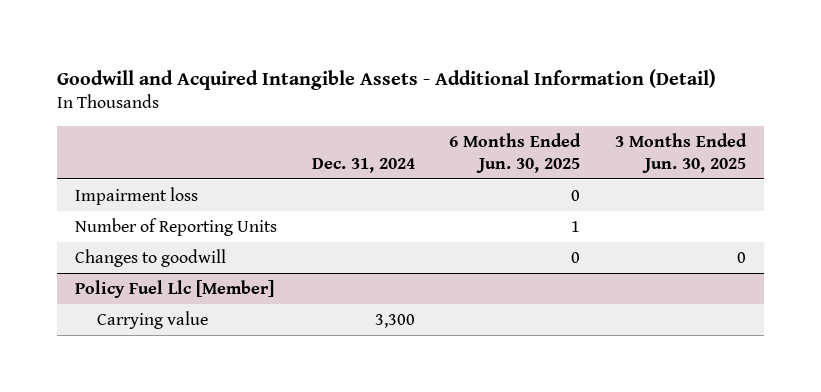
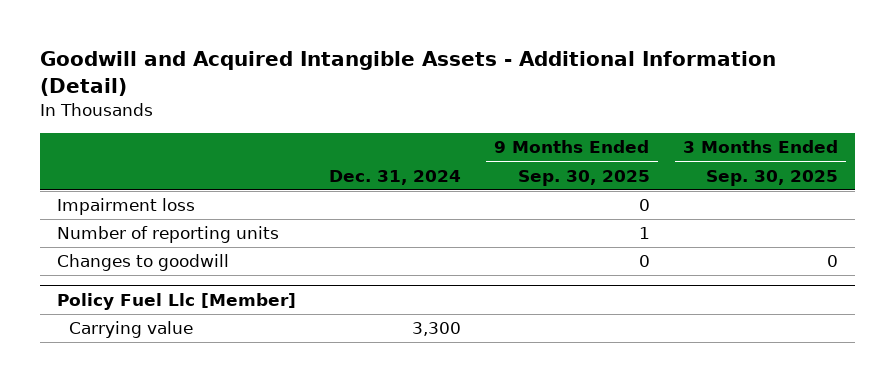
- | Dec. 31, 2024 | 6 Months Ended Jun. 30, 2025 | 3 Months Ended Jun. 30, 2025
+ | Dec. 31, 2024 | 9 Months Ended Sep. 30, 2025 | 3 Months Ended Sep. 30, 2025
- Number of Reporting Units | | 1 |
+ Number of reporting units | | 1 |

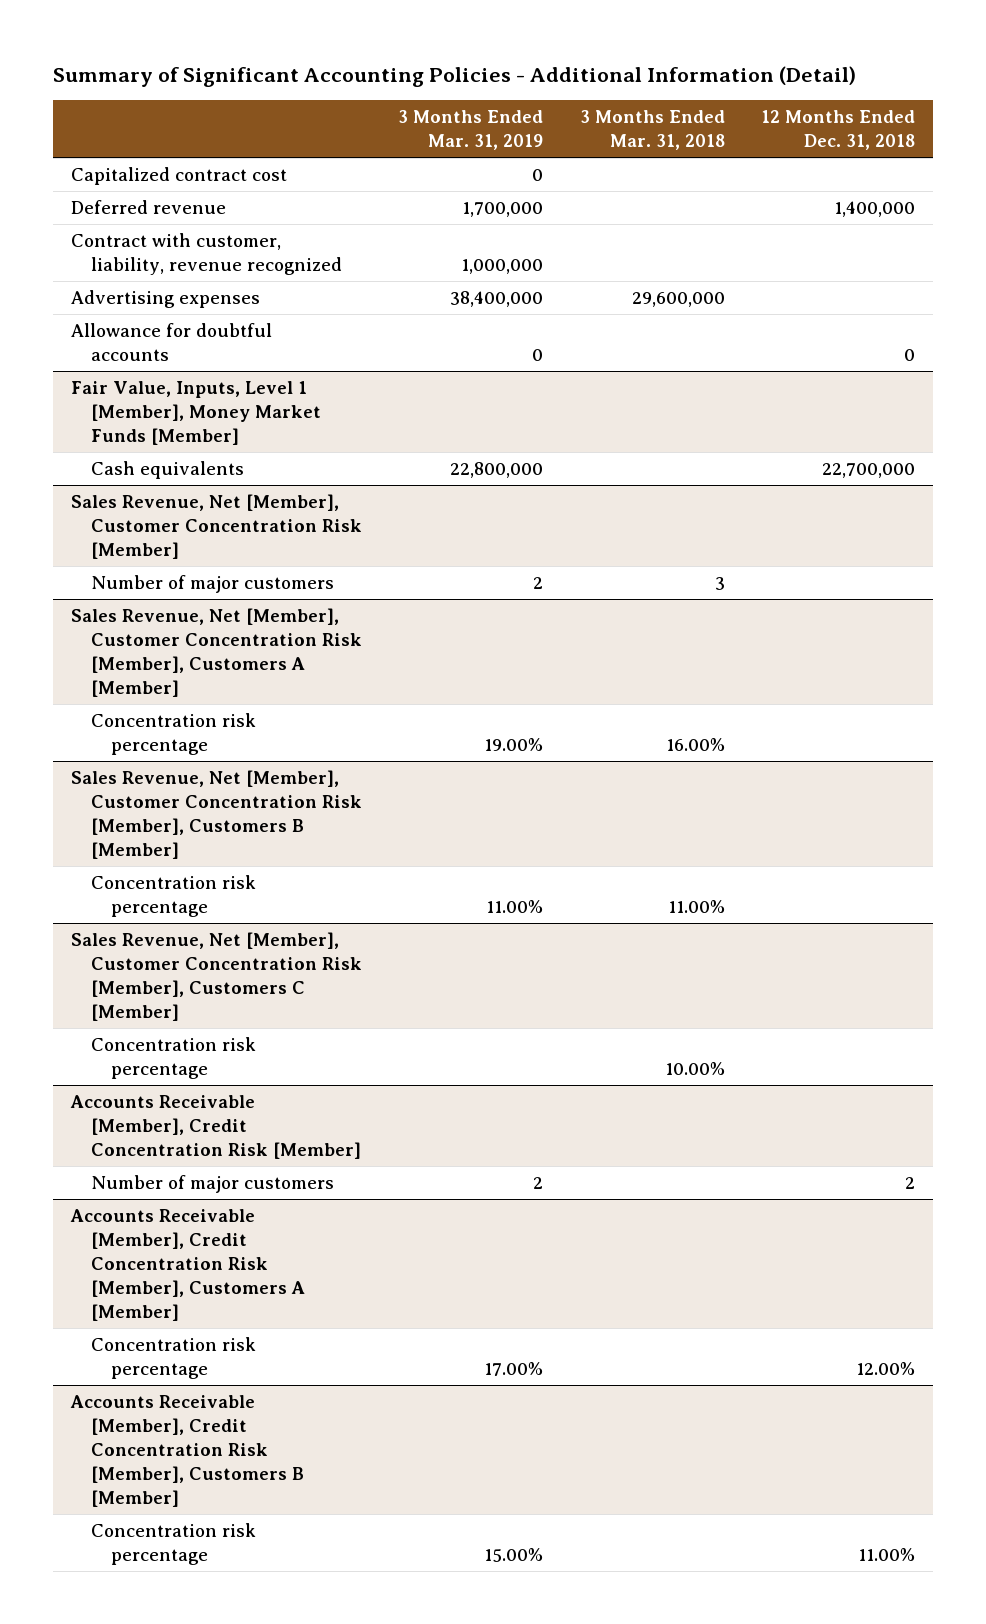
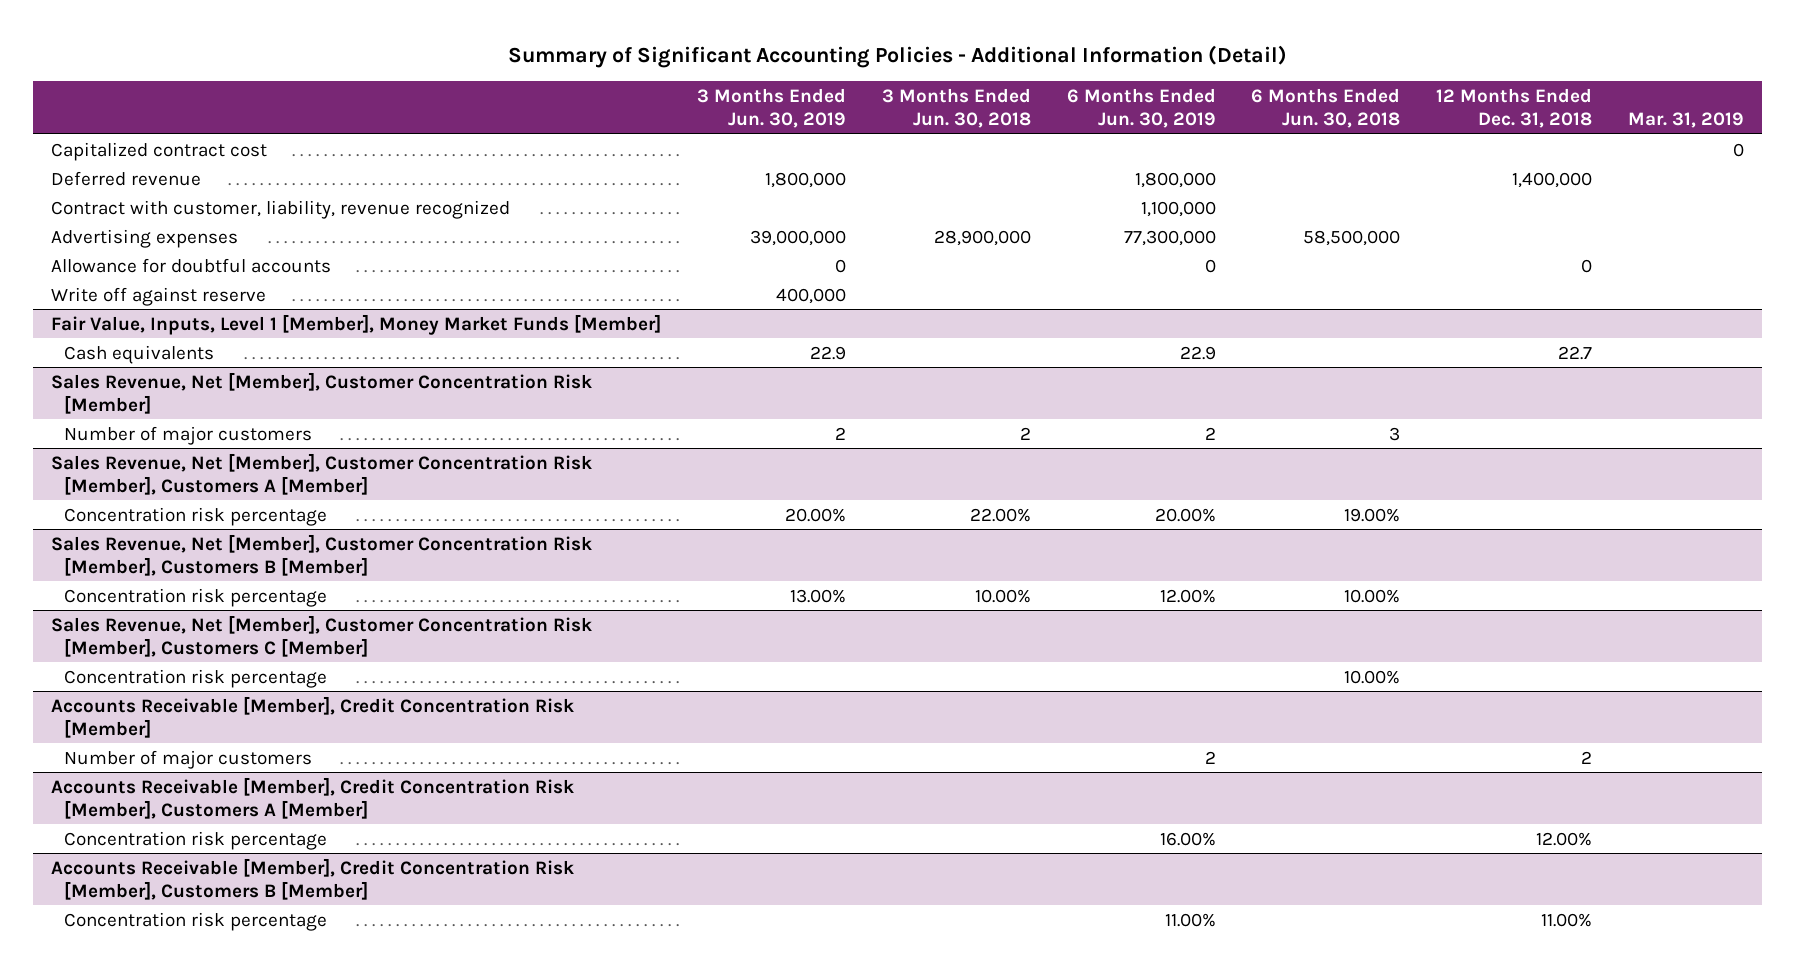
- | 3 Months Ended Mar. 31, 2019 | 3 Months Ended Mar. 31, 2018 | 12 Months Ended Dec. 31, 2018
+ | 3 Months Ended Jun. 30, 2019 | 3 Months Ended Jun. 30, 2018 | 6 Months Ended Jun. 30, 2019 | 6 Months Ended Jun. 30, 2018 | 12 Months Ended Dec. 31, 2018 | Mar. 31, 2019
+ Write off against reserve | 400,000 | | | | |
@ Fair Value, Inputs, Level 1 [Member], Money Market Funds [Member]
- Cash equivalents | 22,800,000 | | 22,700,000
+ Cash equivalents | 22.9 | | 22.9 | | 22.7 |

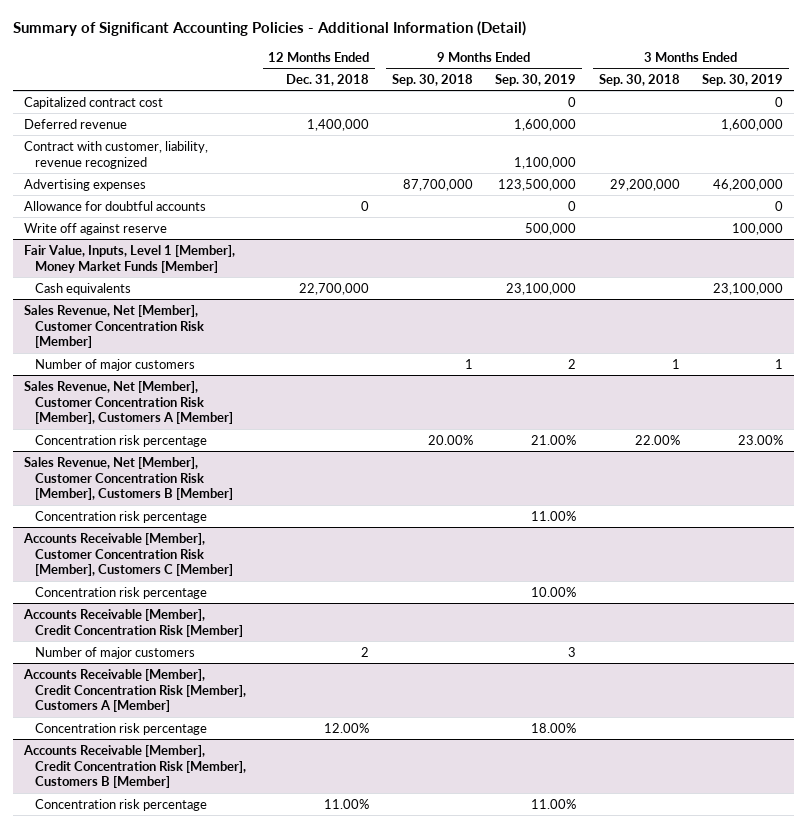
- | 3 Months Ended Jun. 30, 2019 | 3 Months Ended Jun. 30, 2018 | 6 Months Ended Jun. 30, 2019 | 6 Months Ended Jun. 30, 2018 | 12 Months Ended Dec. 31, 2018 | Mar. 31, 2019
+ | 12 Months Ended Dec. 31, 2018 | 9 Months Ended Sep. 30, 2018 | 9 Months Ended Sep. 30, 2019 | 3 Months Ended Sep. 30, 2018 | 3 Months Ended Sep. 30, 2019
@ Fair Value, Inputs, Level 1 [Member], Money Market Funds [Member]
- Cash equivalents | 22.9 | | 22.9 | | 22.7 |
+ Cash equivalents | 22,700,000 | | 23,100,000 | | 23,100,000
- Sales Revenue, Net [Member], Customer Concentration Risk [Member], Customers C [Member]
- Concentration risk percentage | | | | 10.00% | |
+ Accounts Receivable [Member], Customer Concentration Risk [Member], Customers C [Member]
+ Concentration risk percentage | | | 10.00% | |

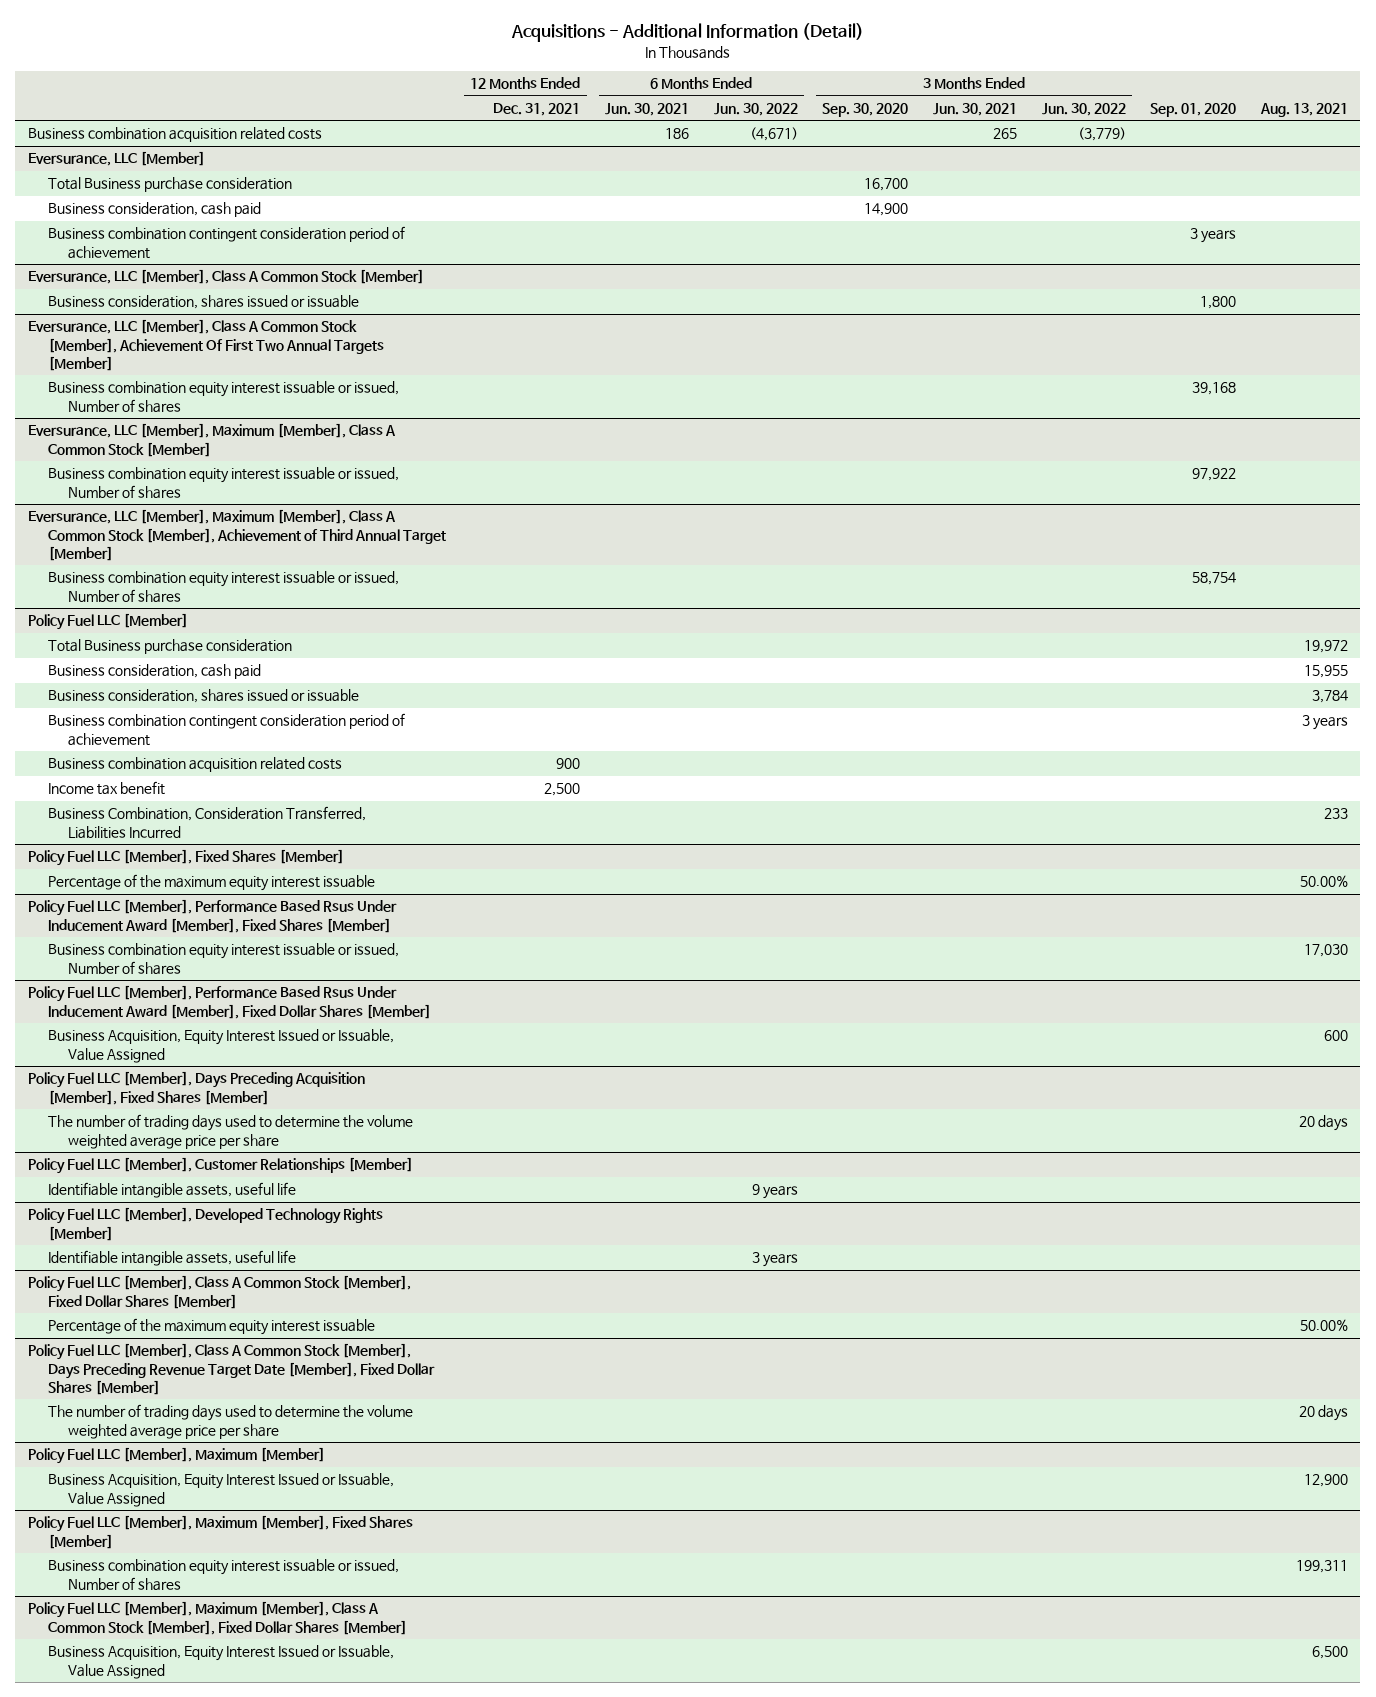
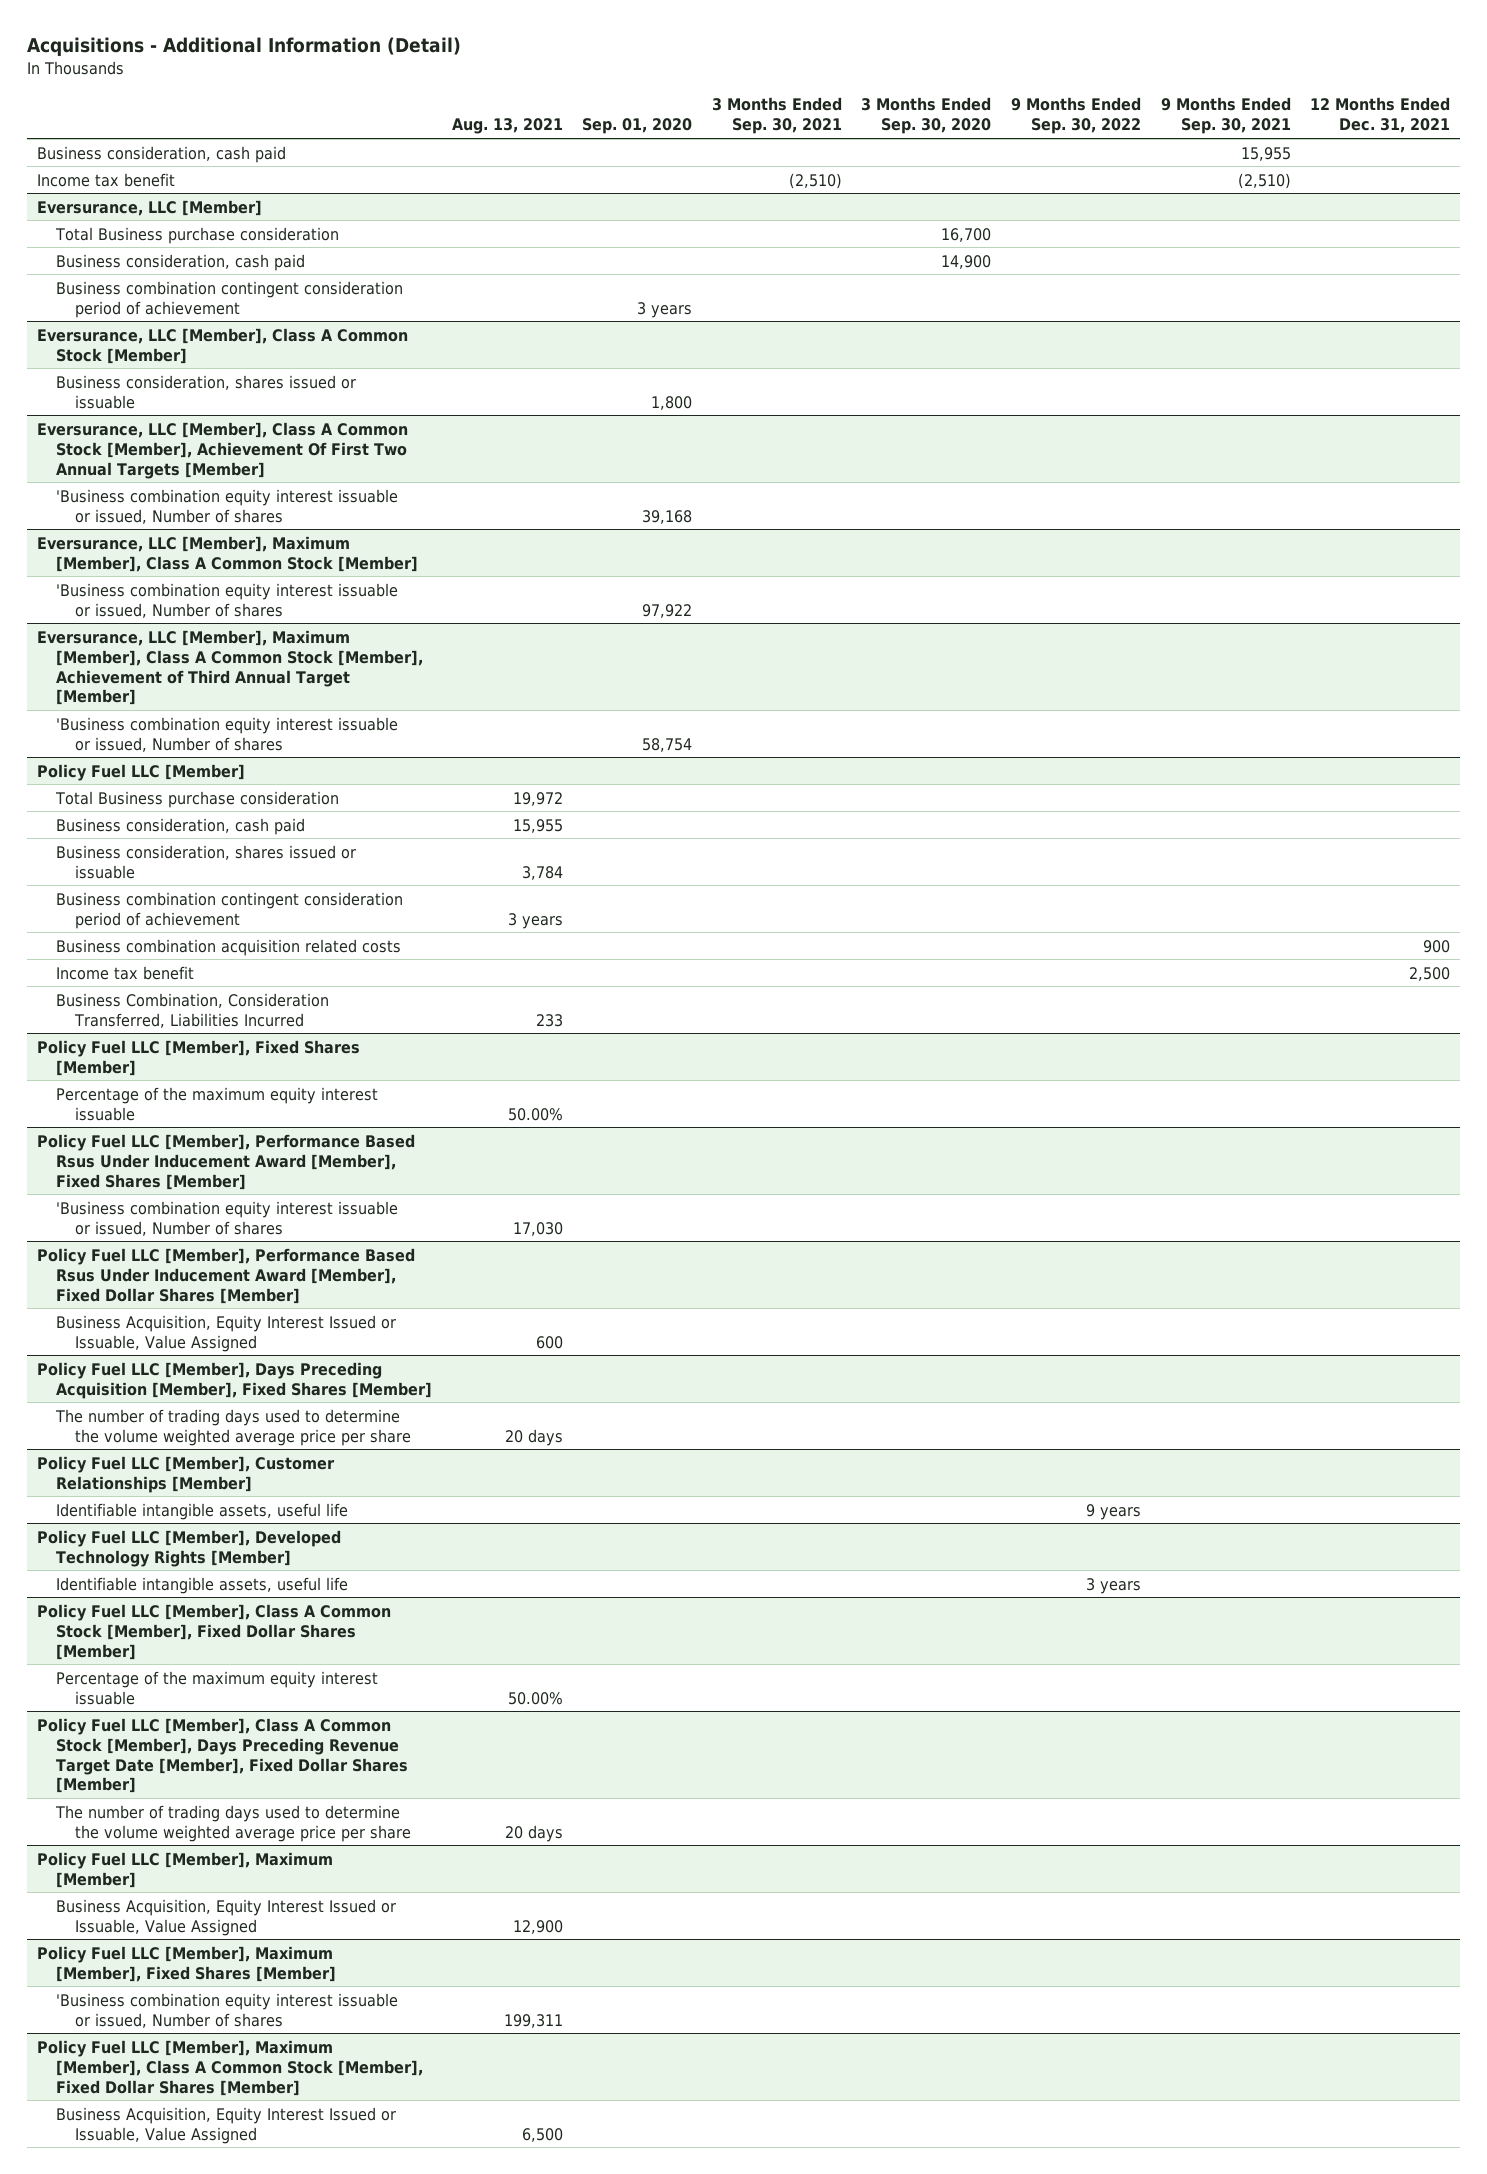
- | 12 Months Ended Dec. 31, 2021 | 6 Months Ended Jun. 30, 2021 | 6 Months Ended Jun. 30, 2022 | 3 Months Ended Sep. 30, 2020 | 3 Months Ended Jun. 30, 2021 | 3 Months Ended Jun. 30, 2022 | Sep. 01, 2020 | Aug. 13, 2021
+ | Aug. 13, 2021 | Sep. 01, 2020 | 3 Months Ended Sep. 30, 2021 | 3 Months Ended Sep. 30, 2020 | 9 Months Ended Sep. 30, 2022 | 9 Months Ended Sep. 30, 2021 | 12 Months Ended Dec. 31, 2021
- Business combination acquisition related costs | | 186 | (4,671) | | 265 | (3,779) | |
+ Business consideration, cash paid | | | | | | 15,955 |
+ Income tax benefit | | | (2,510) | | | (2,510) |
@ Eversurance, LLC [Member], Class A Common Stock [Member], Achievement Of First Two Annual Targets [Member]
- Business combination equity interest issuable or issued, Number of shares | | | | | | | 39,168 |
+ 'Business combination equity interest issuable or issued, Number of shares | | 39,168 | | | | |
@ Eversurance, LLC [Member], Maximum [Member], Class A Common Stock [Member]
- Business combination equity interest issuable or issued, Number of shares | | | | | | | 97,922 |
+ 'Business combination equity interest issuable or issued, Number of shares | | 97,922 | | | | |
@ Eversurance, LLC [Member], Maximum [Member], Class A Common Stock [Member], Achievement of Third Annual Target [Member]
- Business combination equity interest issuable or issued, Number of shares | | | | | | | 58,754 |
+ 'Business combination equity interest issuable or issued, Number of shares | | 58,754 | | | | |
@ Policy Fuel LLC [Member], Performance Based Rsus Under Inducement Award [Member], Fixed Shares [Member]
- Business combination equity interest issuable or issued, Number of shares | | | | | | | | 17,030
+ 'Business combination equity interest issuable or issued, Number of shares | 17,030 | | | | | |
@ Policy Fuel LLC [Member], Maximum [Member], Fixed Shares [Member]
- Business combination equity interest issuable or issued, Number of shares | | | | | | | | 199,311
+ 'Business combination equity interest issuable or issued, Number of shares | 199,311 | | | | | |

